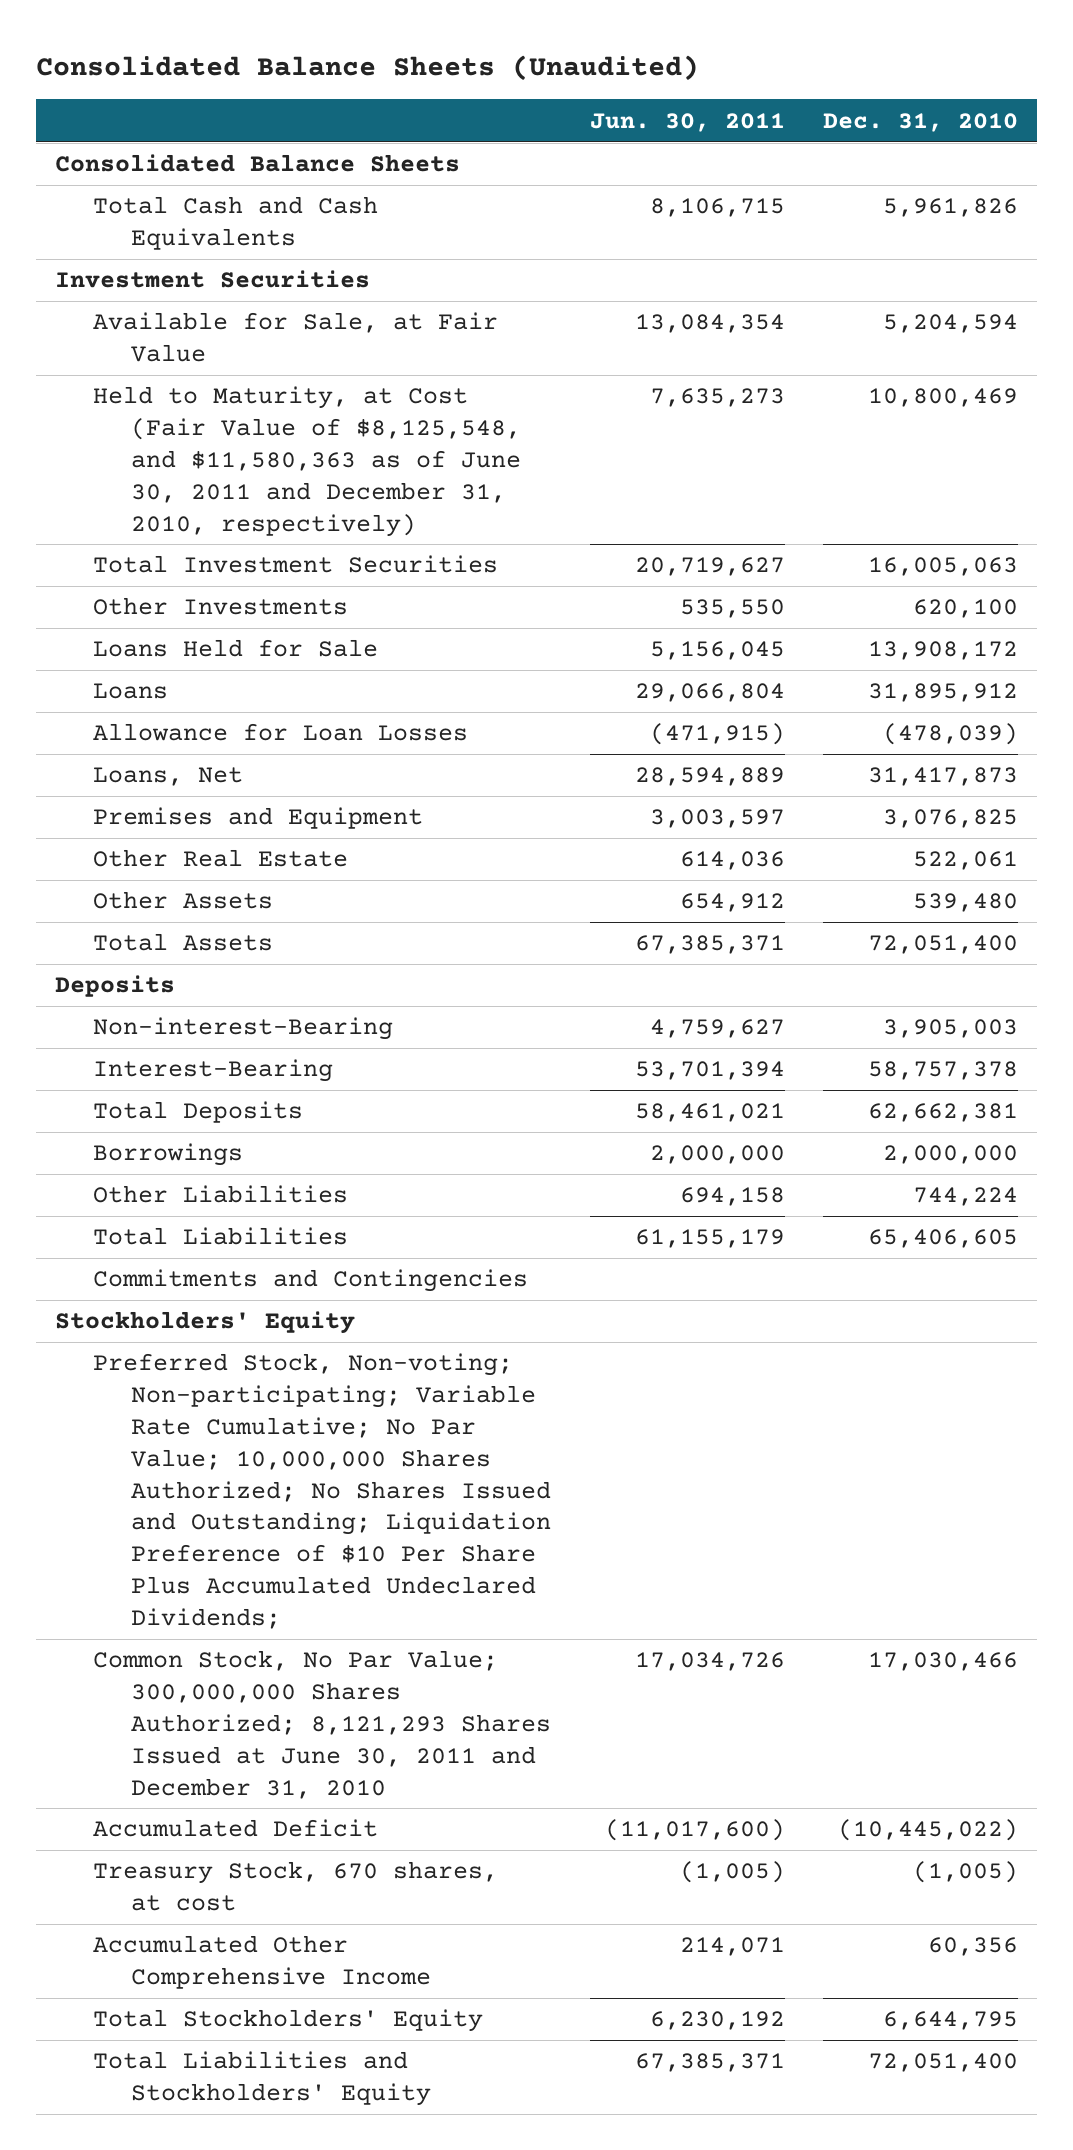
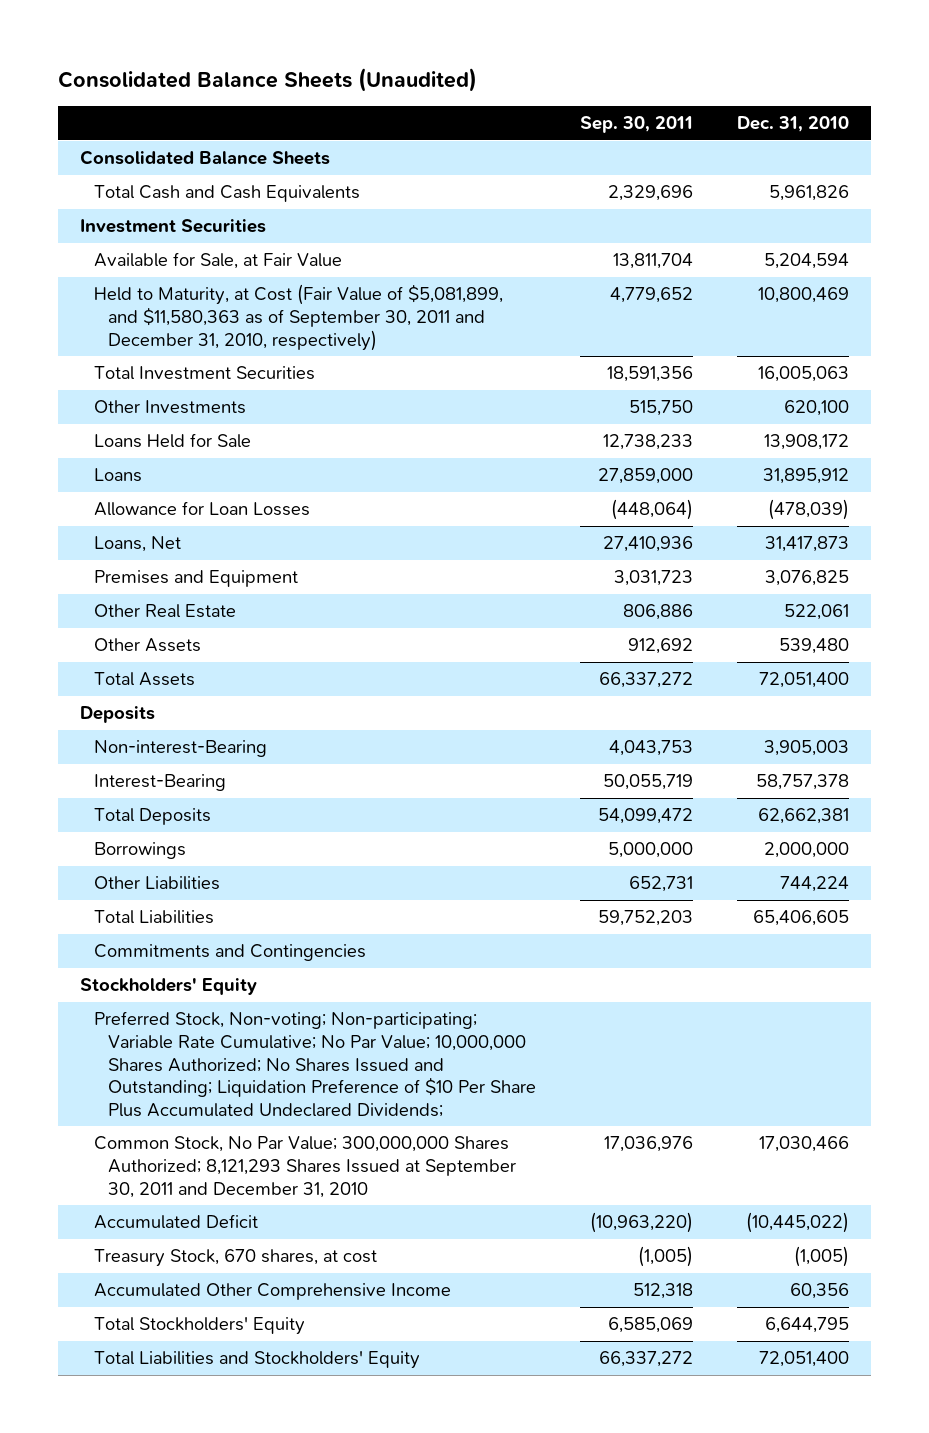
- | Jun. 30, 2011 | Dec. 31, 2010
+ | Sep. 30, 2011 | Dec. 31, 2010
- Held to Maturity, at Cost (Fair Value of $8,125,548, and $11,580,363 as of June 30, 2011 and December 31, 2010, respectively) | 7,635,273 | 10,800,469
+ Held to Maturity, at Cost (Fair Value of $5,081,899, and $11,580,363 as of September 30, 2011 and December 31, 2010, respectively) | 4,779,652 | 10,800,469
- Common Stock, No Par Value; 300,000,000 Shares Authorized; 8,121,293 Shares Issued at June 30, 2011 and December 31, 2010 | 17,034,726 | 17,030,466
+ Common Stock, No Par Value; 300,000,000 Shares Authorized; 8,121,293 Shares Issued at September 30, 2011 and December 31, 2010 | 17,036,976 | 17,030,466

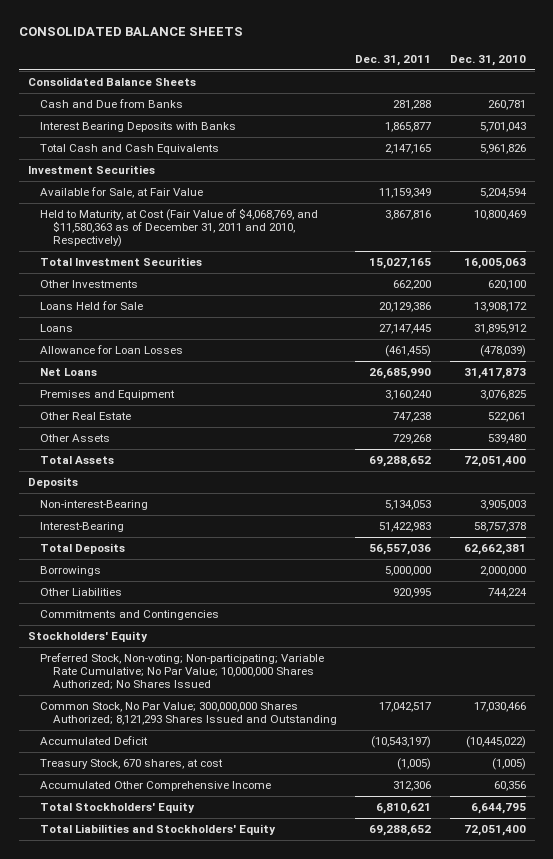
- Consolidated Balance Sheets (Unaudited)
+ CONSOLIDATED BALANCE SHEETS
- | Sep. 30, 2011 | Dec. 31, 2010
+ | Dec. 31, 2011 | Dec. 31, 2010
+ Cash and Due from Banks | 281,288 | 260,781
+ Interest Bearing Deposits with Banks | 1,865,877 | 5,701,043
- Held to Maturity, at Cost (Fair Value of $5,081,899, and $11,580,363 as of September 30, 2011 and December 31, 2010, respectively) | 4,779,652 | 10,800,469
+ Held to Maturity, at Cost (Fair Value of $4,068,769, and $11,580,363 as of December 31, 2011 and 2010, Respectively) | 3,867,816 | 10,800,469
- Loans, Net | 27,410,936 | 31,417,873
+ Net Loans | 26,685,990 | 31,417,873
- Total Liabilities | 59,752,203 | 65,406,605
- Preferred Stock, Non-voting; Non-participating; Variable Rate Cumulative; No Par Value; 10,000,000 Shares Authorized; No Shares Issued and Outstanding; Liquidation Preference of $10 Per Share Plus Accumulated Undeclared Dividends;
- Common Stock, No Par Value; 300,000,000 Shares Authorized; 8,121,293 Shares Issued at September 30, 2011 and December 31, 2010 | 17,036,976 | 17,030,466
+ Preferred Stock, Non-voting; Non-participating; Variable Rate Cumulative; No Par Value; 10,000,000 Shares Authorized; No Shares Issued
+ Common Stock, No Par Value; 300,000,000 Shares Authorized; 8,121,293 Shares Issued and Outstanding | 17,042,517 | 17,030,466

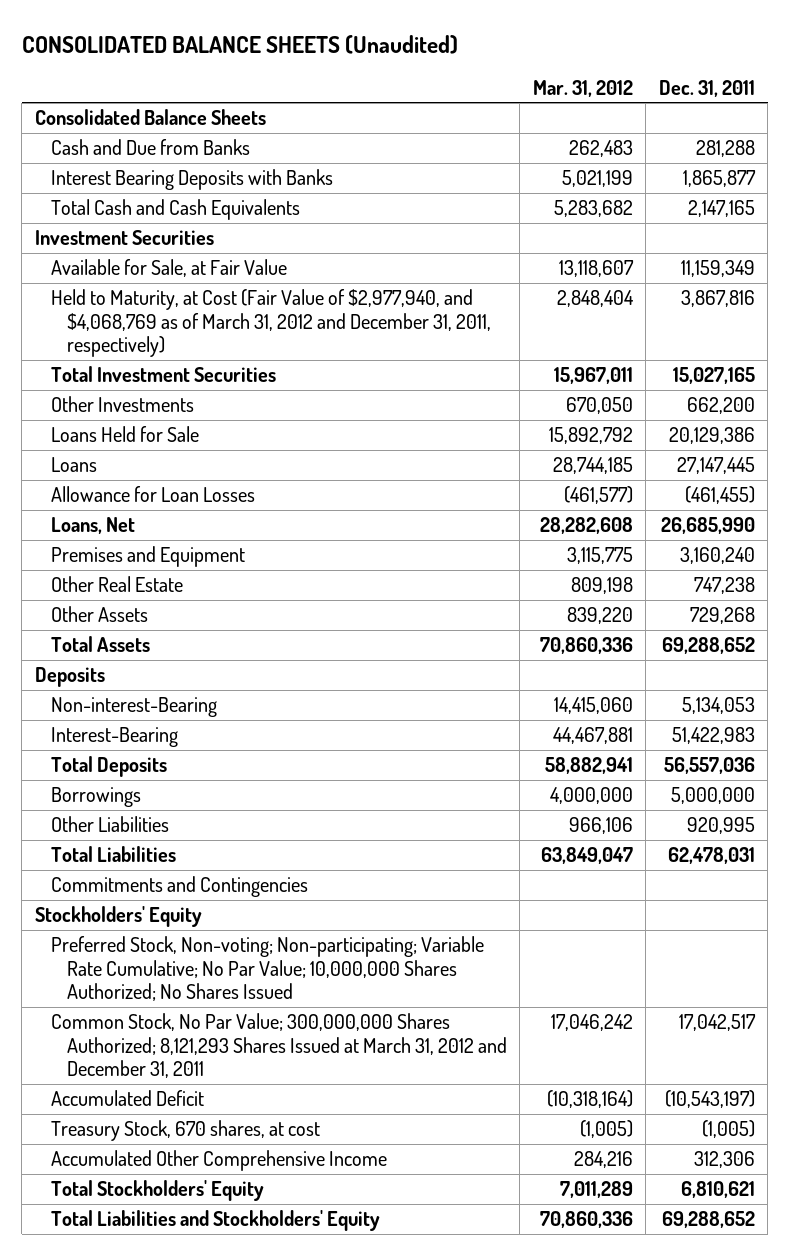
- CONSOLIDATED BALANCE SHEETS
+ CONSOLIDATED BALANCE SHEETS (Unaudited)
- | Dec. 31, 2011 | Dec. 31, 2010
+ | Mar. 31, 2012 | Dec. 31, 2011
- Held to Maturity, at Cost (Fair Value of $4,068,769, and $11,580,363 as of December 31, 2011 and 2010, Respectively) | 3,867,816 | 10,800,469
+ Held to Maturity, at Cost (Fair Value of $2,977,940, and $4,068,769 as of March 31, 2012 and December 31, 2011, respectively) | 2,848,404 | 3,867,816
- Net Loans | 26,685,990 | 31,417,873
+ Loans, Net | 28,282,608 | 26,685,990
+ Total Liabilities | 63,849,047 | 62,478,031
- Common Stock, No Par Value; 300,000,000 Shares Authorized; 8,121,293 Shares Issued and Outstanding | 17,042,517 | 17,030,466
+ Common Stock, No Par Value; 300,000,000 Shares Authorized; 8,121,293 Shares Issued at March 31, 2012 and December 31, 2011 | 17,046,242 | 17,042,517

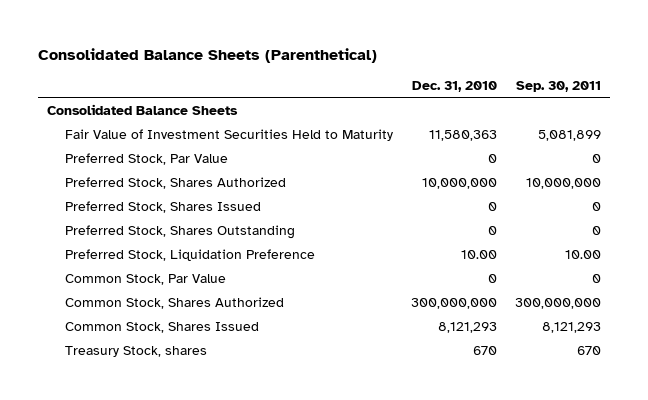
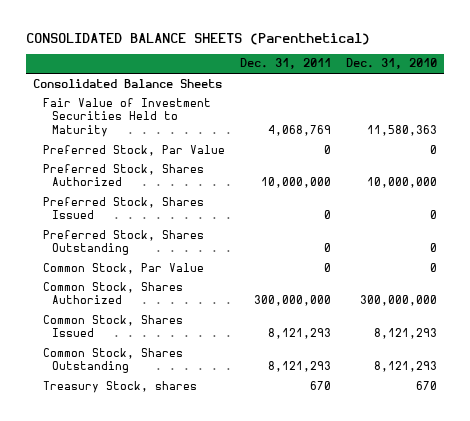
- Consolidated Balance Sheets (Parenthetical)
+ CONSOLIDATED BALANCE SHEETS (Parenthetical)
- | Dec. 31, 2010 | Sep. 30, 2011
+ | Dec. 31, 2011 | Dec. 31, 2010
- Preferred Stock, Liquidation Preference | 10.00 | 10.00
+ Common Stock, Shares Outstanding | 8,121,293 | 8,121,293

